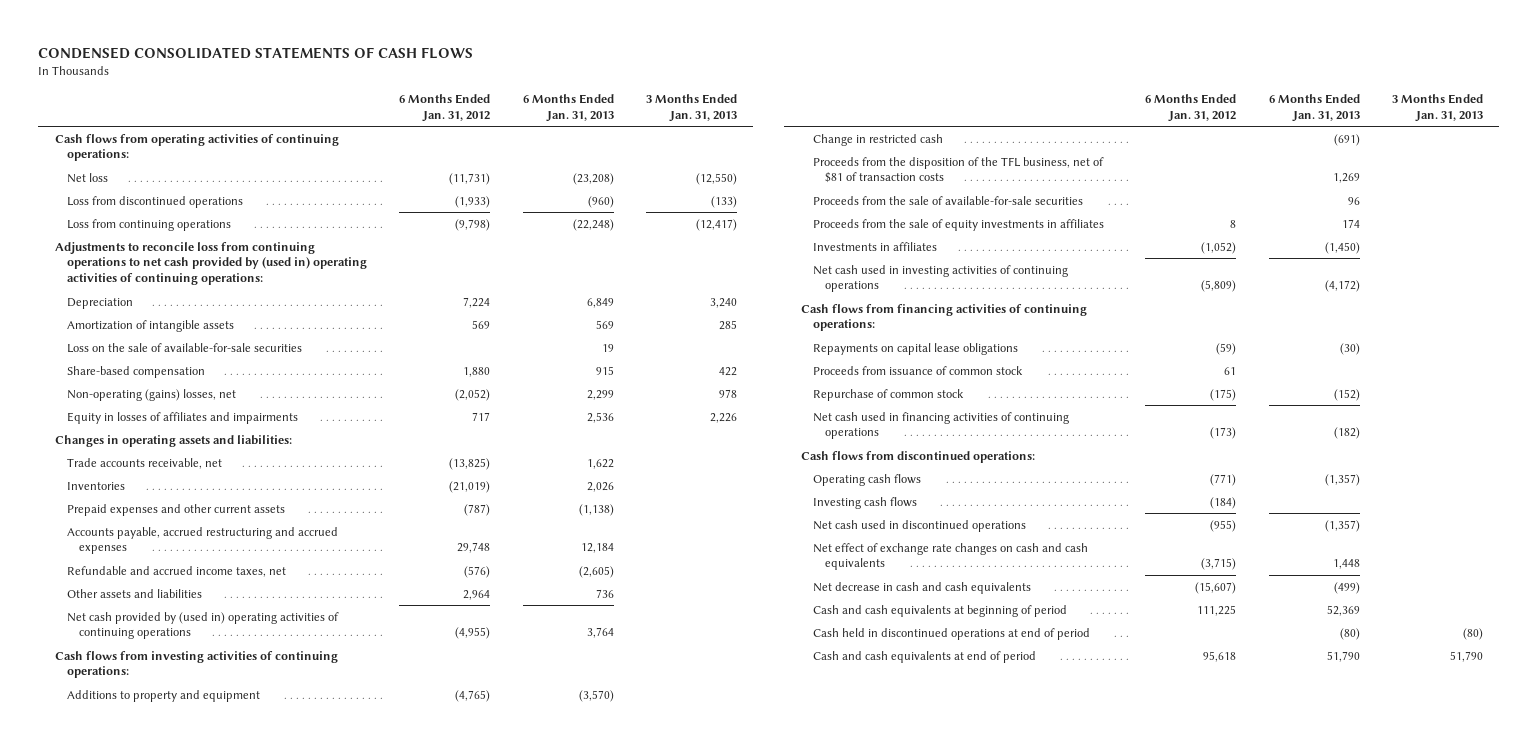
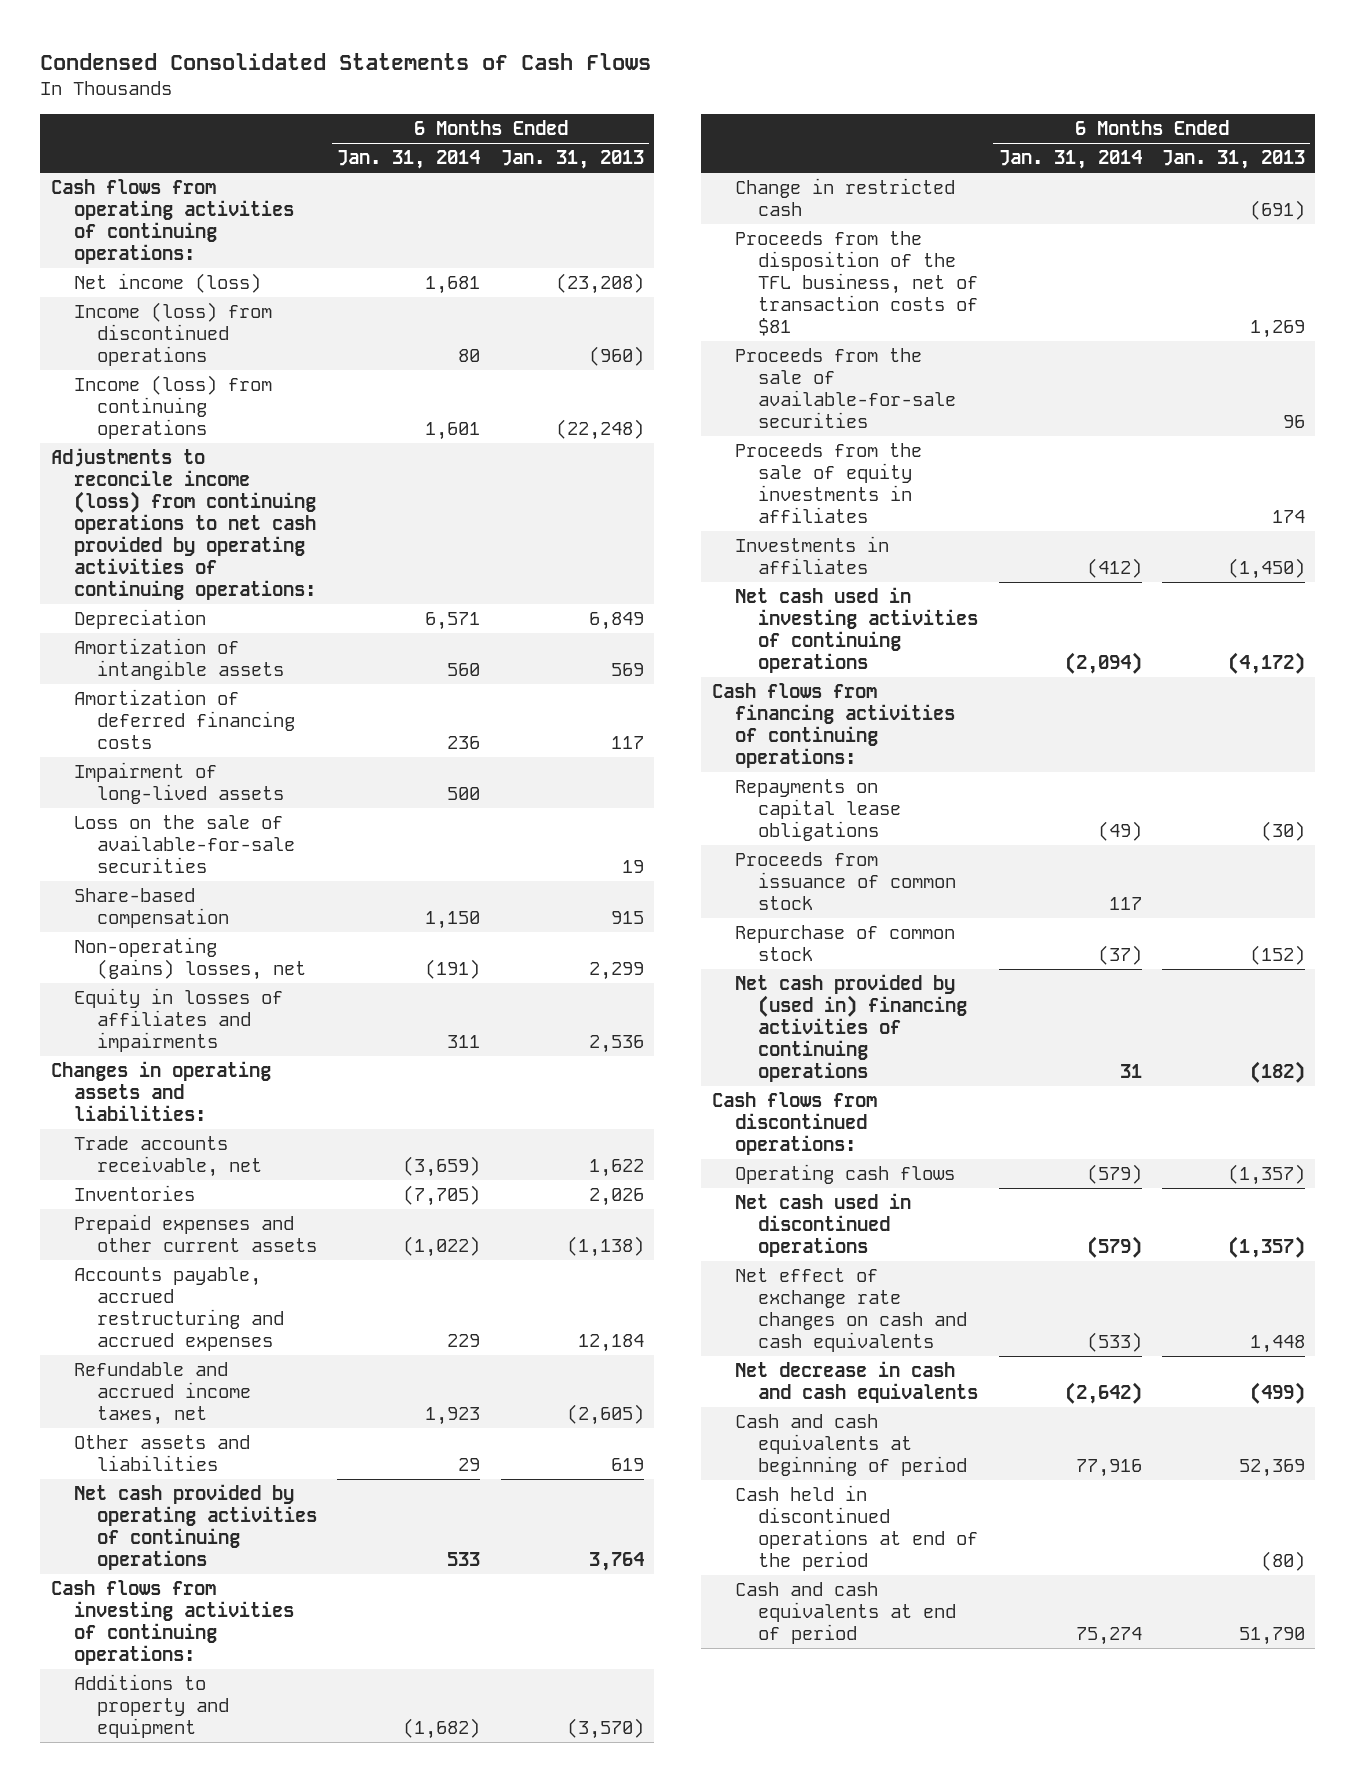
- CONDENSED CONSOLIDATED STATEMENTS OF CASH FLOWS
+ Condensed Consolidated Statements of Cash Flows
- | 6 Months Ended Jan. 31, 2012 | 6 Months Ended Jan. 31, 2013 | 3 Months Ended Jan. 31, 2013
+ | 6 Months Ended Jan. 31, 2014 | 6 Months Ended Jan. 31, 2013
- Net loss | (11,731) | (23,208) | (12,550)
- Loss from discontinued operations | (1,933) | (960) | (133)
- Loss from continuing operations | (9,798) | (22,248) | (12,417)
- Adjustments to reconcile loss from continuing operations to net cash provided by (used in) operating activities of continuing operations:
+ Net income (loss) | 1,681 | (23,208)
+ Income (loss) from discontinued operations | 80 | (960)
+ Income (loss) from continuing operations | 1,601 | (22,248)
+ Adjustments to reconcile income (loss) from continuing operations to net cash provided by operating activities of continuing operations:
+ Amortization of deferred financing costs | 236 | 117
+ Impairment of long-lived assets | 500 |
- Other assets and liabilities | 2,964 | 736 |
- Net cash provided by (used in) operating activities of continuing operations | (4,955) | 3,764 |
+ Other assets and liabilities | 29 | 619
+ Net cash provided by operating activities of continuing operations | 533 | 3,764
- Proceeds from the disposition of the TFL business, net of $81 of transaction costs | | 1,269 |
+ Proceeds from the disposition of the TFL business, net of transaction costs of $81 | | 1,269
- Net cash used in financing activities of continuing operations | (173) | (182) |
+ Net cash provided by (used in) financing activities of continuing operations | 31 | (182)
- Investing cash flows | (184) | |
- Cash held in discontinued operations at end of period | | (80) | (80)
+ Cash held in discontinued operations at end of the period | | (80)

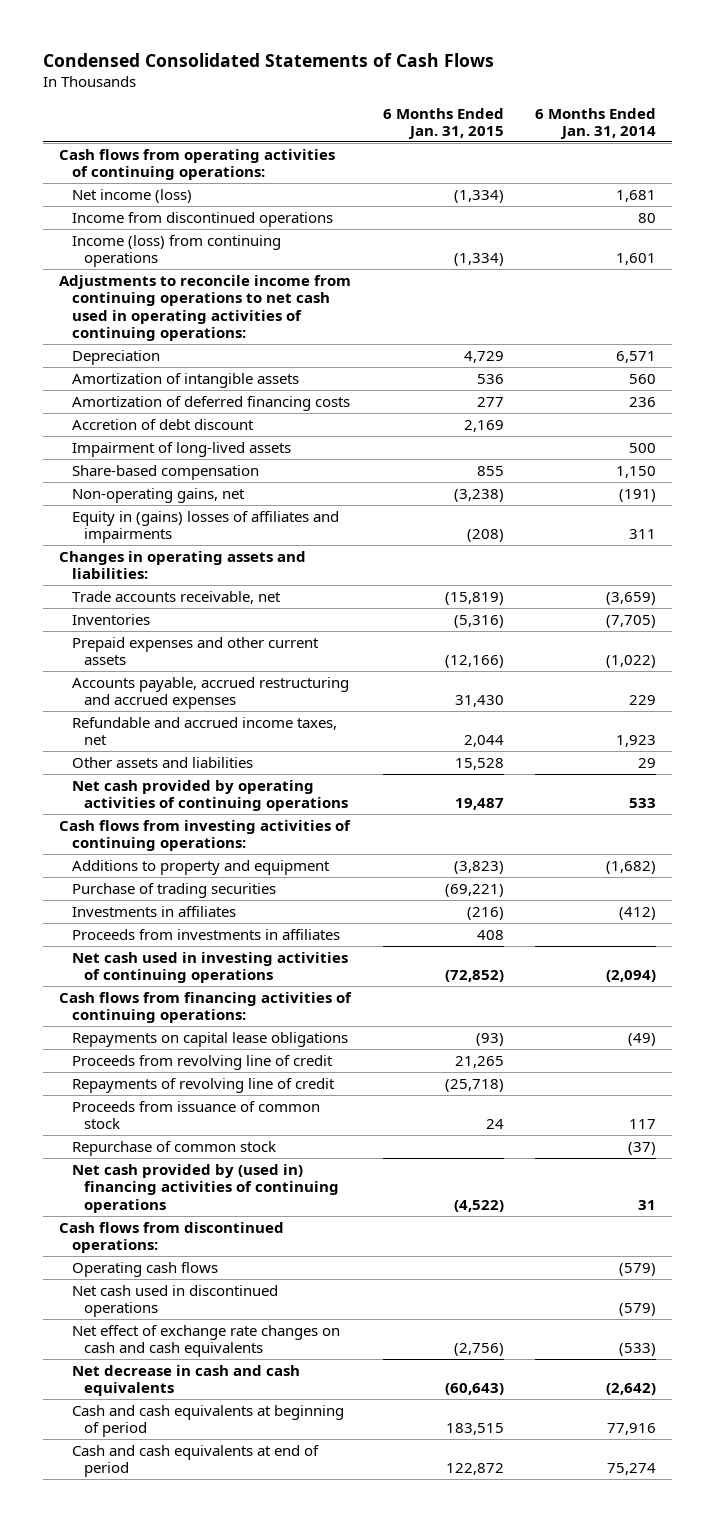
- | 6 Months Ended Jan. 31, 2014 | 6 Months Ended Jan. 31, 2013
+ | 6 Months Ended Jan. 31, 2015 | 6 Months Ended Jan. 31, 2014
- Income (loss) from discontinued operations | 80 | (960)
+ Income from discontinued operations | | 80
- Adjustments to reconcile income (loss) from continuing operations to net cash provided by operating activities of continuing operations:
+ Adjustments to reconcile income from continuing operations to net cash used in operating activities of continuing operations:
+ Accretion of debt discount | 2,169 |
- Loss on the sale of available-for-sale securities | | 19
- Non-operating (gains) losses, net | (191) | 2,299
- Equity in losses of affiliates and impairments | 311 | 2,536
+ Non-operating gains, net | (3,238) | (191)
+ Equity in (gains) losses of affiliates and impairments | (208) | 311
- Change in restricted cash | | (691)
- Proceeds from the disposition of the TFL business, net of transaction costs of $81 | | 1,269
- Proceeds from the sale of available-for-sale securities | | 96
- Proceeds from the sale of equity investments in affiliates | | 174
+ Purchase of trading securities | (69,221) |
+ Proceeds from investments in affiliates | 408 |
+ Proceeds from revolving line of credit | 21,265 |
+ Repayments of revolving line of credit | (25,718) |
- Cash held in discontinued operations at end of the period | | (80)

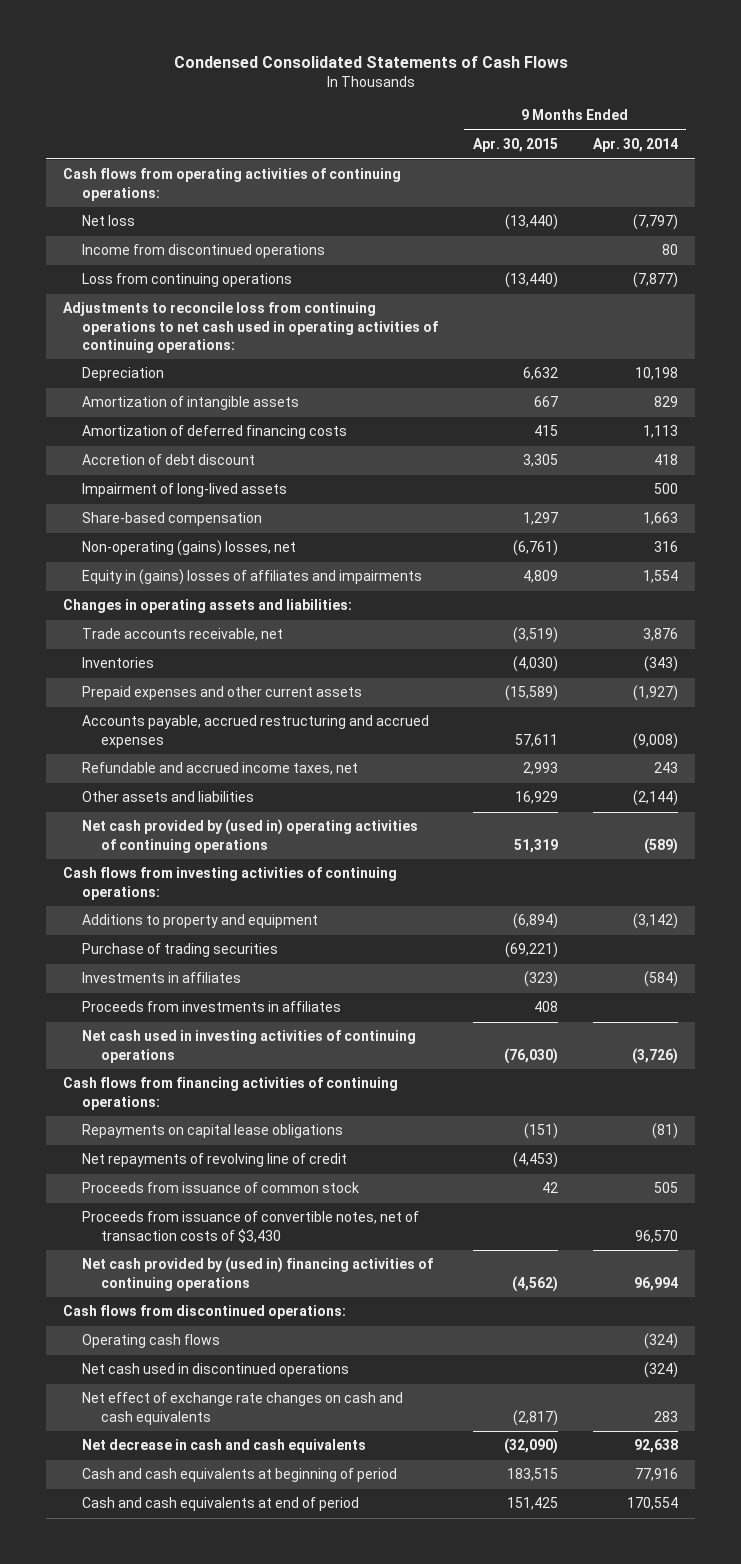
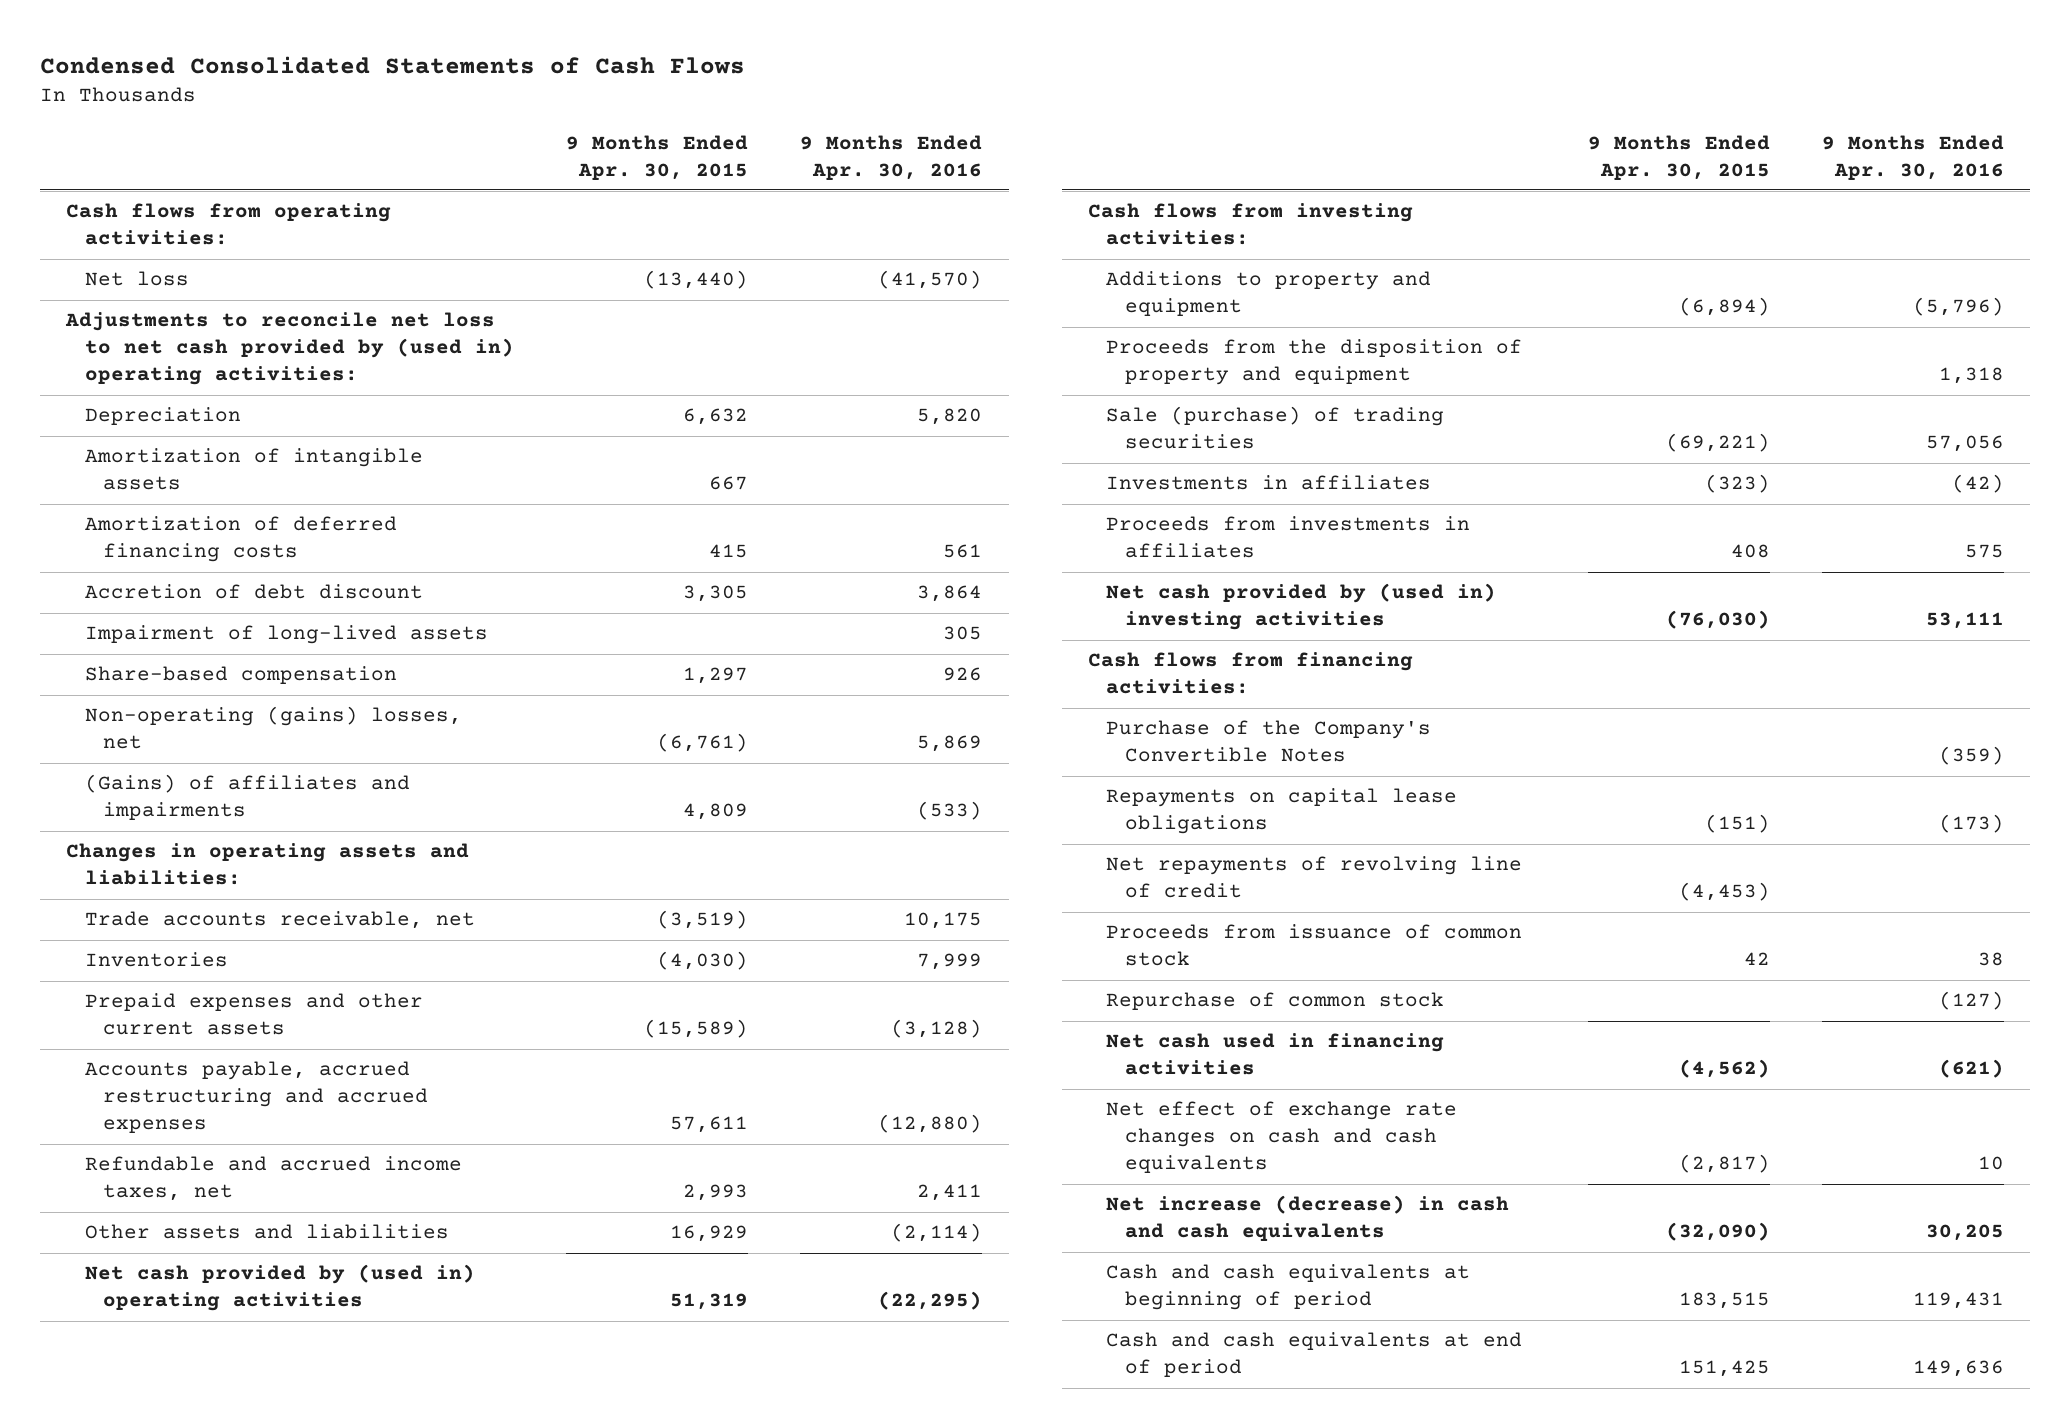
- | 9 Months Ended Apr. 30, 2015 | 9 Months Ended Apr. 30, 2014
+ | 9 Months Ended Apr. 30, 2015 | 9 Months Ended Apr. 30, 2016
- Cash flows from operating activities of continuing operations:
+ Cash flows from operating activities:
- Income from discontinued operations | | 80
- Loss from continuing operations | (13,440) | (7,877)
- Adjustments to reconcile loss from continuing operations to net cash used in operating activities of continuing operations:
+ Adjustments to reconcile net loss to net cash provided by (used in) operating activities:
- Equity in (gains) losses of affiliates and impairments | 4,809 | 1,554
+ (Gains) of affiliates and impairments | 4,809 | (533)
- Net cash provided by (used in) operating activities of continuing operations | 51,319 | (589)
- Cash flows from investing activities of continuing operations:
+ Net cash provided by (used in) operating activities | 51,319 | (22,295)
+ Cash flows from investing activities:
- Purchase of trading securities | (69,221) |
+ Proceeds from the disposition of property and equipment | | 1,318
+ Sale (purchase) of trading securities | (69,221) | 57,056
- Net cash used in investing activities of continuing operations | (76,030) | (3,726)
- Cash flows from financing activities of continuing operations:
+ Net cash provided by (used in) investing activities | (76,030) | 53,111
+ Cash flows from financing activities:
+ Purchase of the Company's Convertible Notes | | (359)
- Proceeds from issuance of convertible notes, net of transaction costs of $3,430 | | 96,570
- Net cash provided by (used in) financing activities of continuing operations | (4,562) | 96,994
- Cash flows from discontinued operations:
- Operating cash flows | | (324)
- Net cash used in discontinued operations | | (324)
+ Repurchase of common stock | | (127)
+ Net cash used in financing activities | (4,562) | (621)
- Net decrease in cash and cash equivalents | (32,090) | 92,638
+ Net increase (decrease) in cash and cash equivalents | (32,090) | 30,205

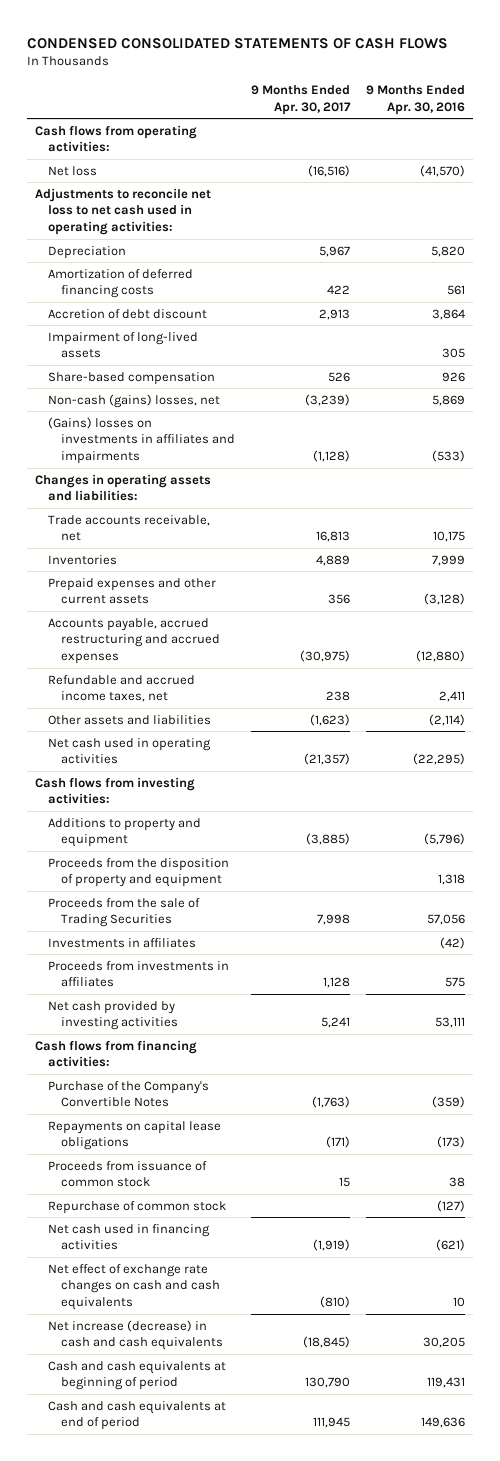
- Condensed Consolidated Statements of Cash Flows
+ CONDENSED CONSOLIDATED STATEMENTS OF CASH FLOWS
- | 9 Months Ended Apr. 30, 2015 | 9 Months Ended Apr. 30, 2016
+ | 9 Months Ended Apr. 30, 2017 | 9 Months Ended Apr. 30, 2016
- Adjustments to reconcile net loss to net cash provided by (used in) operating activities:
+ Adjustments to reconcile net loss to net cash used in operating activities:
- Amortization of intangible assets | 667 |
- Non-operating (gains) losses, net | (6,761) | 5,869
- (Gains) of affiliates and impairments | 4,809 | (533)
+ Non-cash (gains) losses, net | (3,239) | 5,869
+ (Gains) losses on investments in affiliates and impairments | (1,128) | (533)
- Net cash provided by (used in) operating activities | 51,319 | (22,295)
+ Net cash used in operating activities | (21,357) | (22,295)
- Sale (purchase) of trading securities | (69,221) | 57,056
+ Proceeds from the sale of Trading Securities | 7,998 | 57,056
- Net cash provided by (used in) investing activities | (76,030) | 53,111
+ Net cash provided by investing activities | 5,241 | 53,111
- Net repayments of revolving line of credit | (4,453) |

